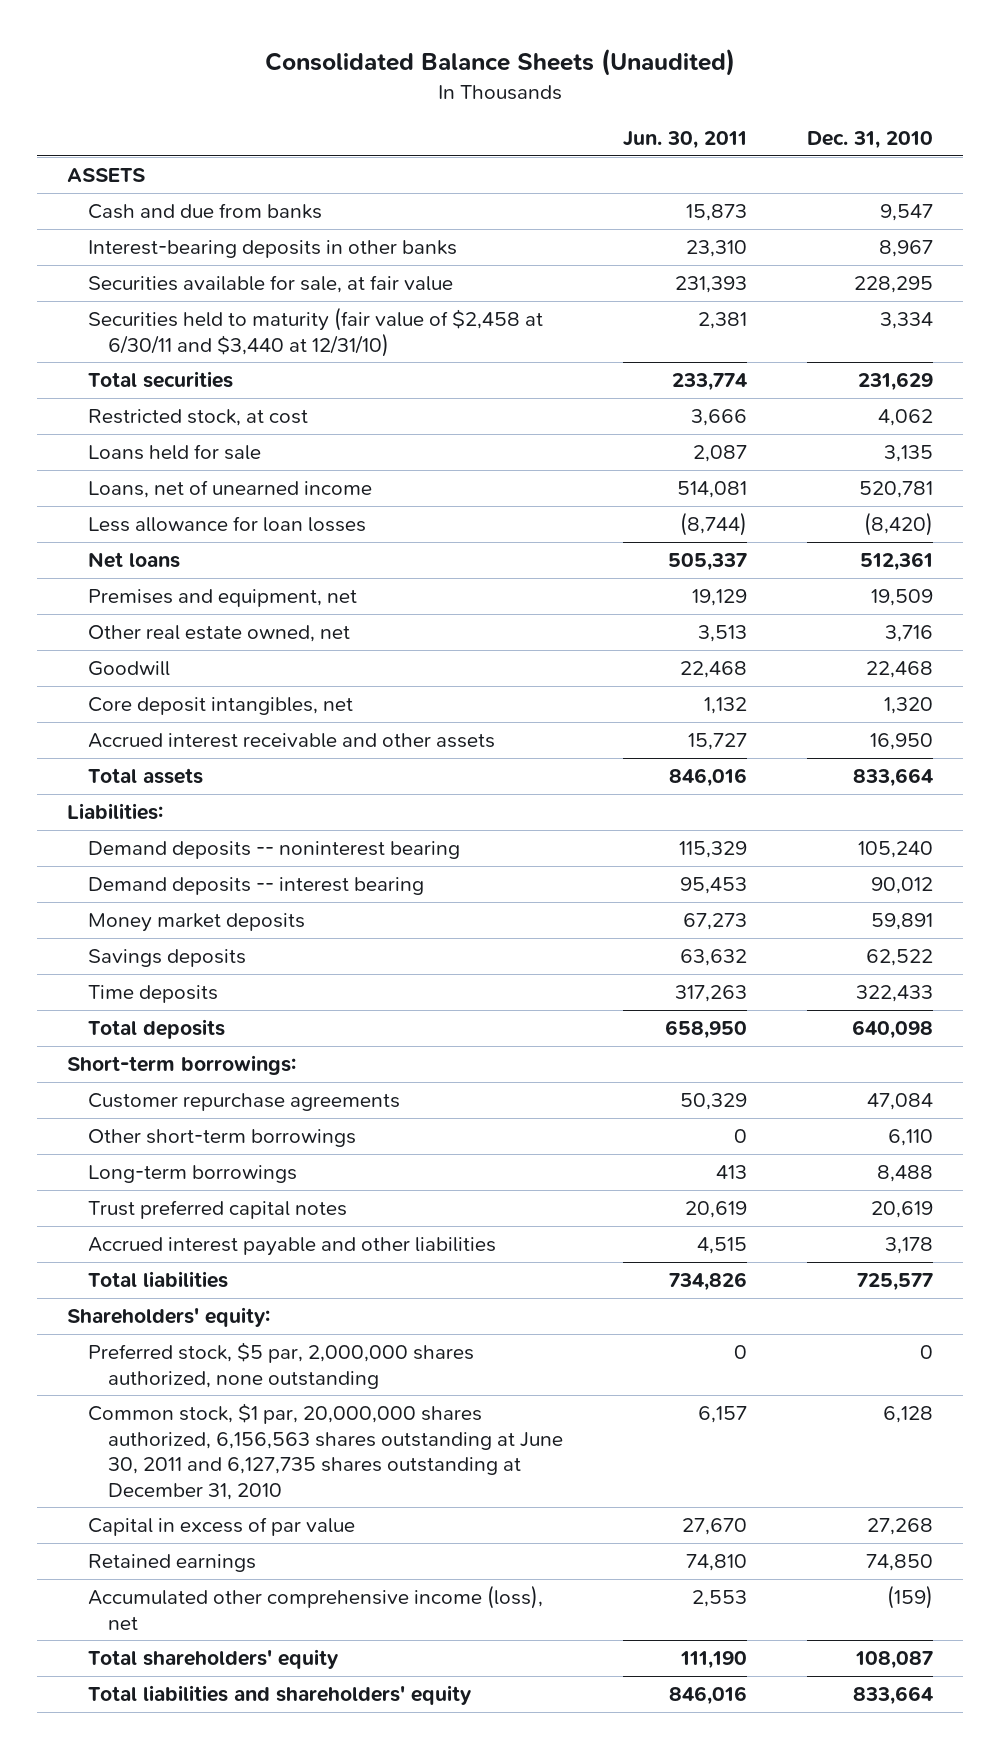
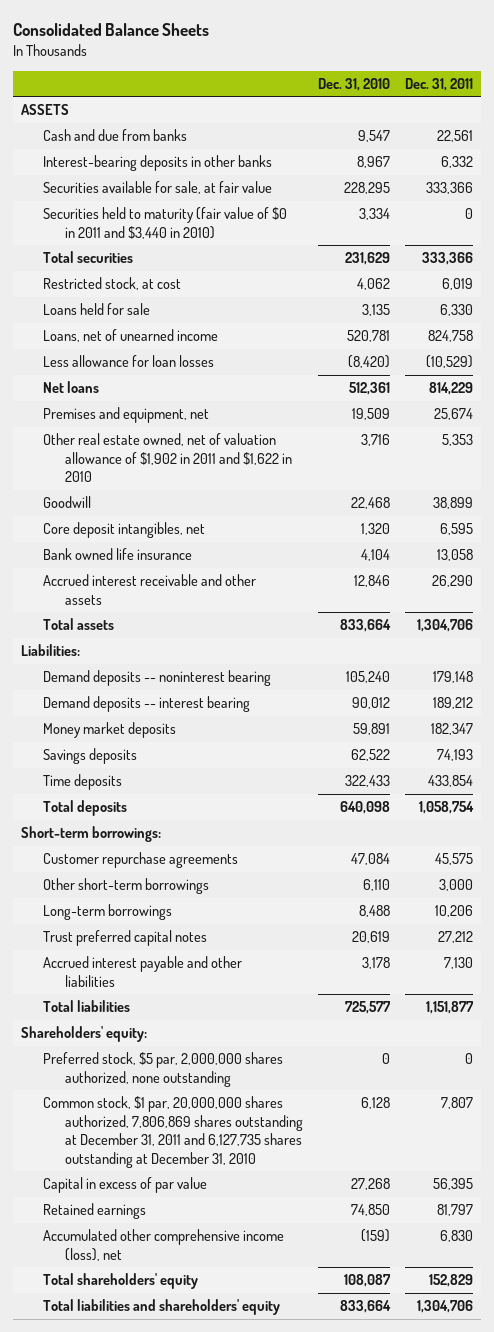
- Consolidated Balance Sheets (Unaudited)
+ Consolidated Balance Sheets
- | Jun. 30, 2011 | Dec. 31, 2010
+ | Dec. 31, 2010 | Dec. 31, 2011
- Securities held to maturity (fair value of $2,458 at 6/30/11 and $3,440 at 12/31/10) | 2,381 | 3,334
+ Securities held to maturity (fair value of $0 in 2011 and $3,440 in 2010) | 3,334 | 0
- Other real estate owned, net | 3,513 | 3,716
+ Other real estate owned, net of valuation allowance of $1,902 in 2011 and $1,622 in 2010 | 3,716 | 5,353
- Accrued interest receivable and other assets | 15,727 | 16,950
+ Bank owned life insurance | 4,104 | 13,058
+ Accrued interest receivable and other assets | 12,846 | 26,290
- Common stock, $1 par, 20,000,000 shares authorized, 6,156,563 shares outstanding at June 30, 2011 and 6,127,735 shares outstanding at December 31, 2010 | 6,157 | 6,128
+ Common stock, $1 par, 20,000,000 shares authorized, 7,806,869 shares outstanding at December 31, 2011 and 6,127,735 shares outstanding at December 31, 2010 | 6,128 | 7,807

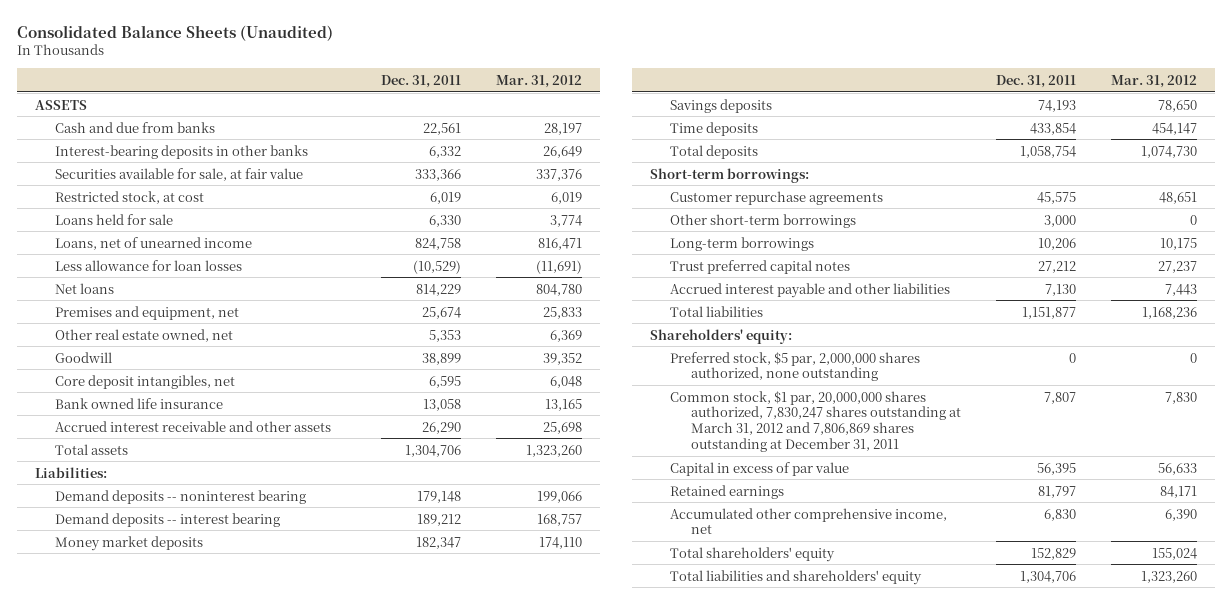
- Consolidated Balance Sheets
+ Consolidated Balance Sheets (Unaudited)
- | Dec. 31, 2010 | Dec. 31, 2011
+ | Dec. 31, 2011 | Mar. 31, 2012
- Securities held to maturity (fair value of $0 in 2011 and $3,440 in 2010) | 3,334 | 0
- Total securities | 231,629 | 333,366
- Other real estate owned, net of valuation allowance of $1,902 in 2011 and $1,622 in 2010 | 3,716 | 5,353
+ Other real estate owned, net | 5,353 | 6,369
- Common stock, $1 par, 20,000,000 shares authorized, 7,806,869 shares outstanding at December 31, 2011 and 6,127,735 shares outstanding at December 31, 2010 | 6,128 | 7,807
+ Common stock, $1 par, 20,000,000 shares authorized, 7,830,247 shares outstanding at March 31, 2012 and 7,806,869 shares outstanding at December 31, 2011 | 7,807 | 7,830
- Accumulated other comprehensive income (loss), net | (159) | 6,830
+ Accumulated other comprehensive income, net | 6,830 | 6,390

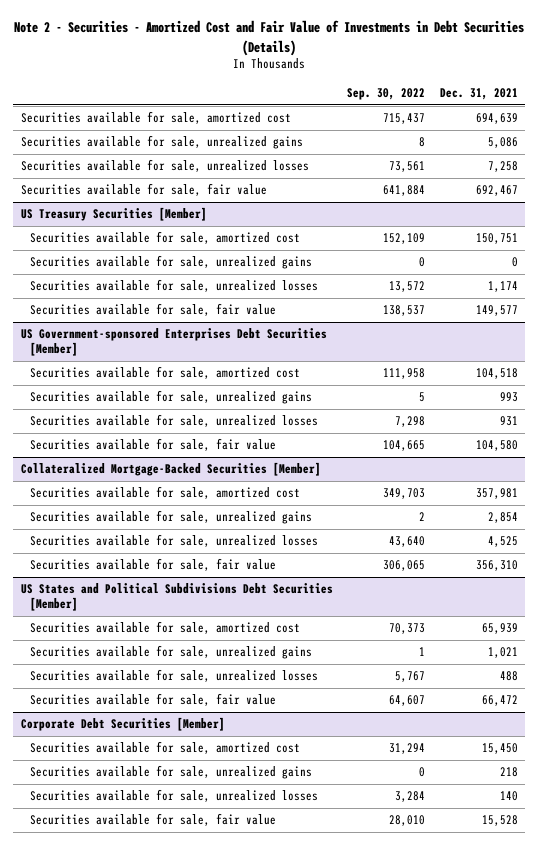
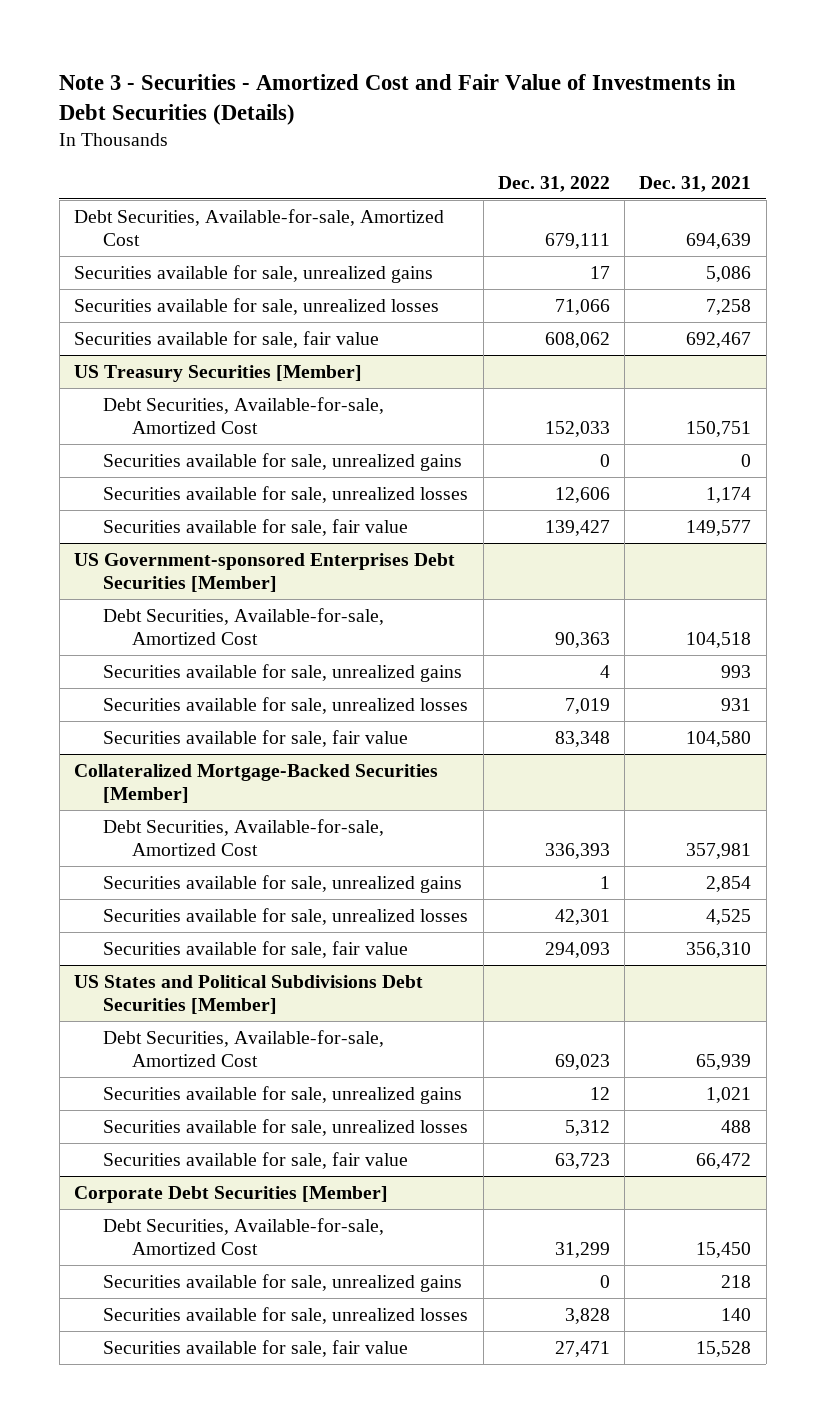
- Note 2 - Securities - Amortized Cost and Fair Value of Investments in Debt Securities (Details)
+ Note 3 - Securities - Amortized Cost and Fair Value of Investments in Debt Securities (Details)
- | Sep. 30, 2022 | Dec. 31, 2021
+ | Dec. 31, 2022 | Dec. 31, 2021
- Securities available for sale, amortized cost | 715,437 | 694,639
+ Debt Securities, Available-for-sale, Amortized Cost | 679,111 | 694,639
@ US Treasury Securities [Member]
- Securities available for sale, amortized cost | 152,109 | 150,751
+ Debt Securities, Available-for-sale, Amortized Cost | 152,033 | 150,751
@ US Government-sponsored Enterprises Debt Securities [Member]
- Securities available for sale, amortized cost | 111,958 | 104,518
+ Debt Securities, Available-for-sale, Amortized Cost | 90,363 | 104,518
@ Collateralized Mortgage-Backed Securities [Member]
- Securities available for sale, amortized cost | 349,703 | 357,981
+ Debt Securities, Available-for-sale, Amortized Cost | 336,393 | 357,981
@ US States and Political Subdivisions Debt Securities [Member]
- Securities available for sale, amortized cost | 70,373 | 65,939
+ Debt Securities, Available-for-sale, Amortized Cost | 69,023 | 65,939
@ Corporate Debt Securities [Member]
- Securities available for sale, amortized cost | 31,294 | 15,450
+ Debt Securities, Available-for-sale, Amortized Cost | 31,299 | 15,450

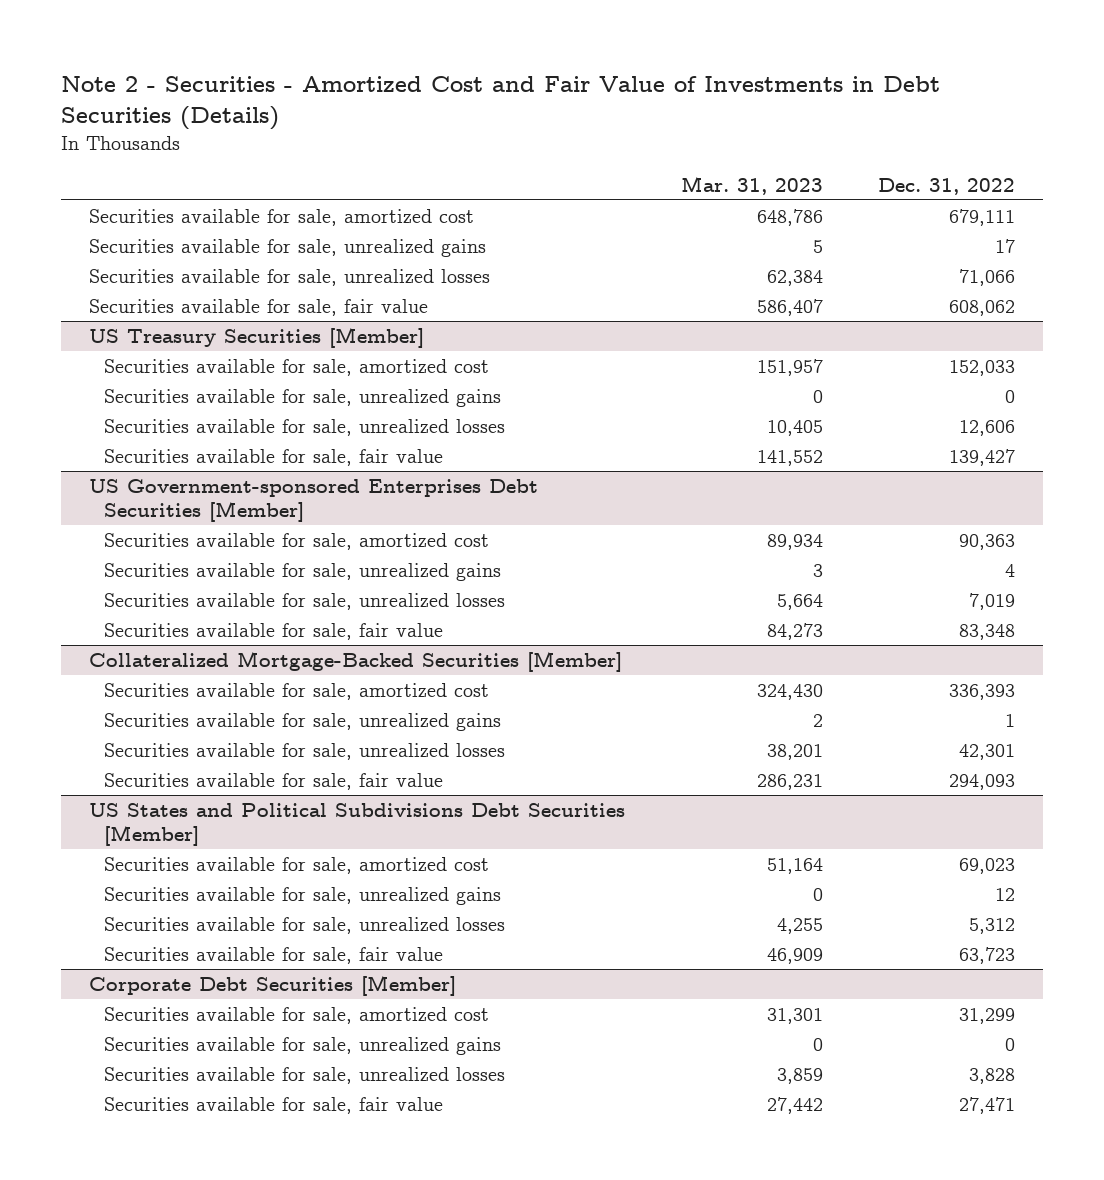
- Note 3 - Securities - Amortized Cost and Fair Value of Investments in Debt Securities (Details)
+ Note 2 - Securities - Amortized Cost and Fair Value of Investments in Debt Securities (Details)
- | Dec. 31, 2022 | Dec. 31, 2021
+ | Mar. 31, 2023 | Dec. 31, 2022
- Debt Securities, Available-for-sale, Amortized Cost | 679,111 | 694,639
+ Securities available for sale, amortized cost | 648,786 | 679,111
@ US Treasury Securities [Member]
- Debt Securities, Available-for-sale, Amortized Cost | 152,033 | 150,751
+ Securities available for sale, amortized cost | 151,957 | 152,033
@ US Government-sponsored Enterprises Debt Securities [Member]
- Debt Securities, Available-for-sale, Amortized Cost | 90,363 | 104,518
+ Securities available for sale, amortized cost | 89,934 | 90,363
@ Collateralized Mortgage-Backed Securities [Member]
- Debt Securities, Available-for-sale, Amortized Cost | 336,393 | 357,981
+ Securities available for sale, amortized cost | 324,430 | 336,393
@ US States and Political Subdivisions Debt Securities [Member]
- Debt Securities, Available-for-sale, Amortized Cost | 69,023 | 65,939
+ Securities available for sale, amortized cost | 51,164 | 69,023
@ Corporate Debt Securities [Member]
- Debt Securities, Available-for-sale, Amortized Cost | 31,299 | 15,450
+ Securities available for sale, amortized cost | 31,301 | 31,299

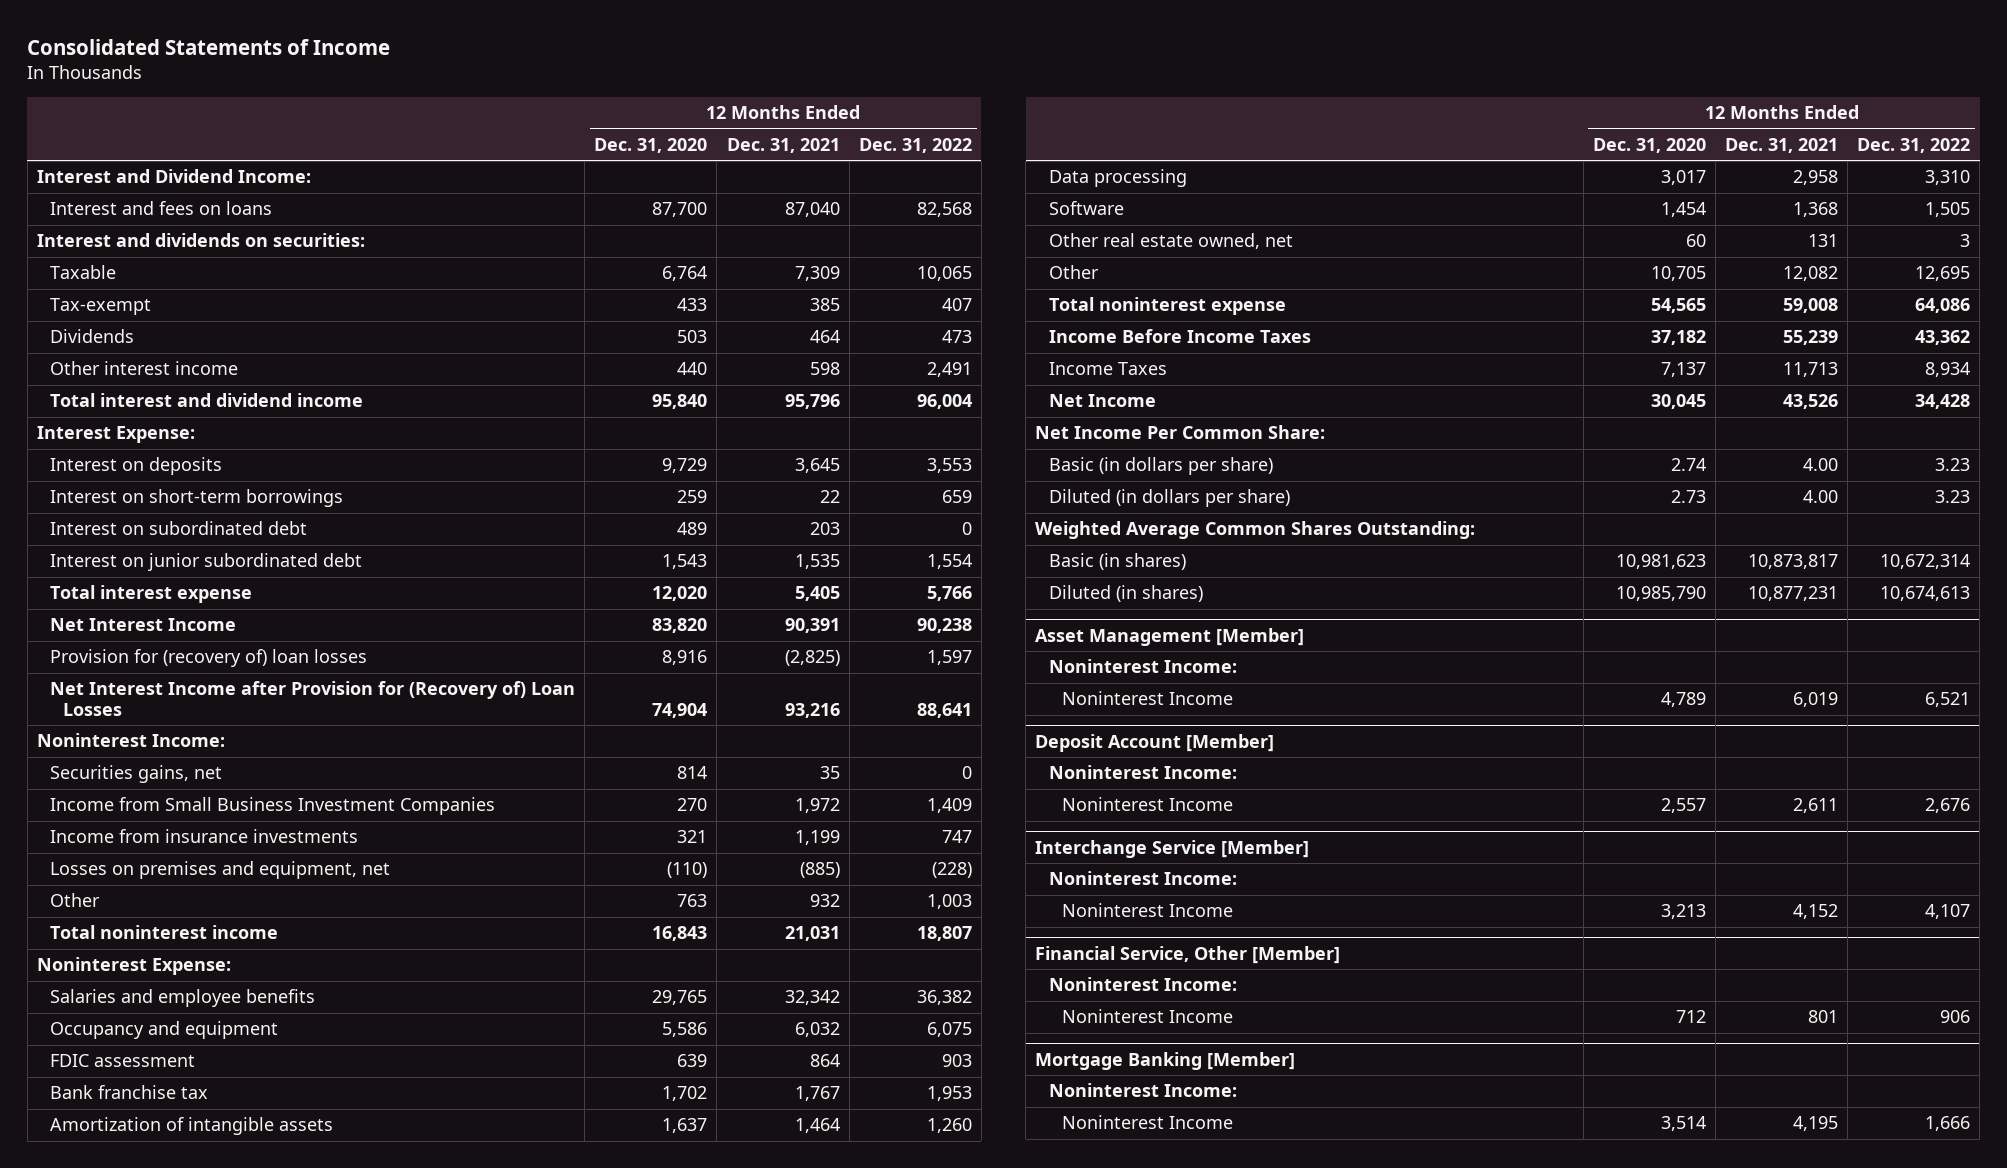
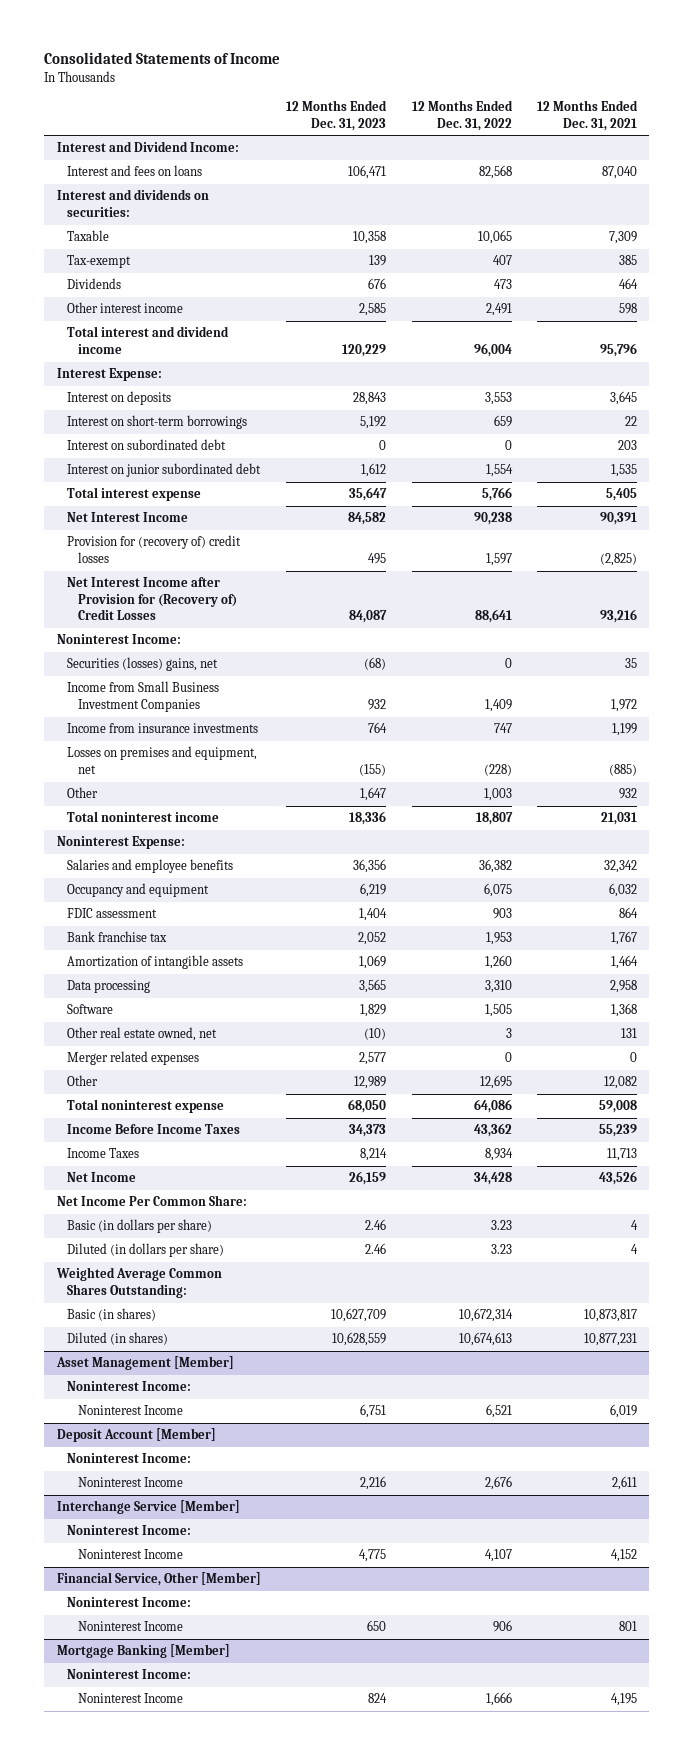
- | 12 Months Ended Dec. 31, 2020 | 12 Months Ended Dec. 31, 2021 | 12 Months Ended Dec. 31, 2022
+ | 12 Months Ended Dec. 31, 2023 | 12 Months Ended Dec. 31, 2022 | 12 Months Ended Dec. 31, 2021
- Provision for (recovery of) loan losses | 8,916 | (2,825) | 1,597
- Net Interest Income after Provision for (Recovery of) Loan Losses | 74,904 | 93,216 | 88,641
+ Provision for (recovery of) credit losses | 495 | 1,597 | (2,825)
+ Net Interest Income after Provision for (Recovery of) Credit Losses | 84,087 | 88,641 | 93,216
- Securities gains, net | 814 | 35 | 0
+ Securities (losses) gains, net | (68) | 0 | 35
+ Merger related expenses | 2,577 | 0 | 0
- Basic (in dollars per share) | 2.74 | 4.00 | 3.23
- Diluted (in dollars per share) | 2.73 | 4.00 | 3.23
+ Basic (in dollars per share) | 2.46 | 3.23 | 4
+ Diluted (in dollars per share) | 2.46 | 3.23 | 4

